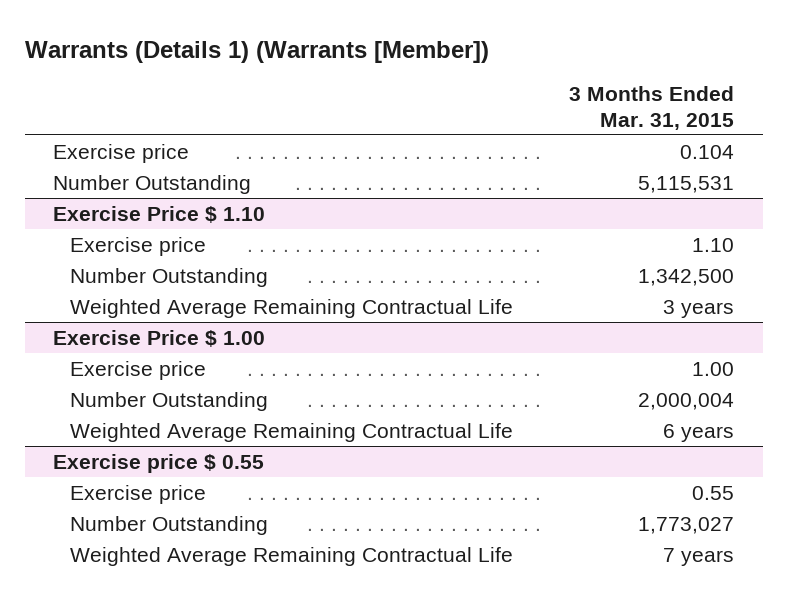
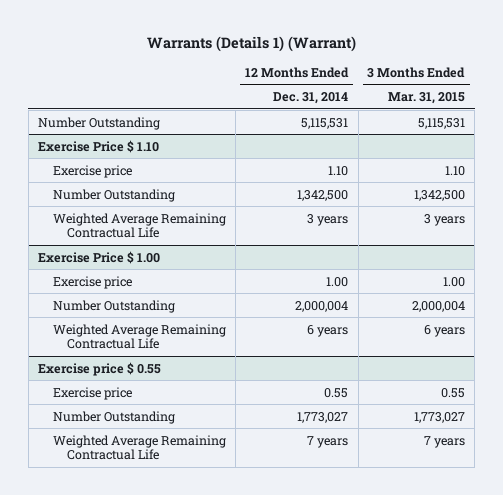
- Warrants (Details 1) (Warrants [Member])
+ Warrants (Details 1) (Warrant)
- | 3 Months Ended Mar. 31, 2015
+ | 12 Months Ended Dec. 31, 2014 | 3 Months Ended Mar. 31, 2015
- Exercise price | 0.104

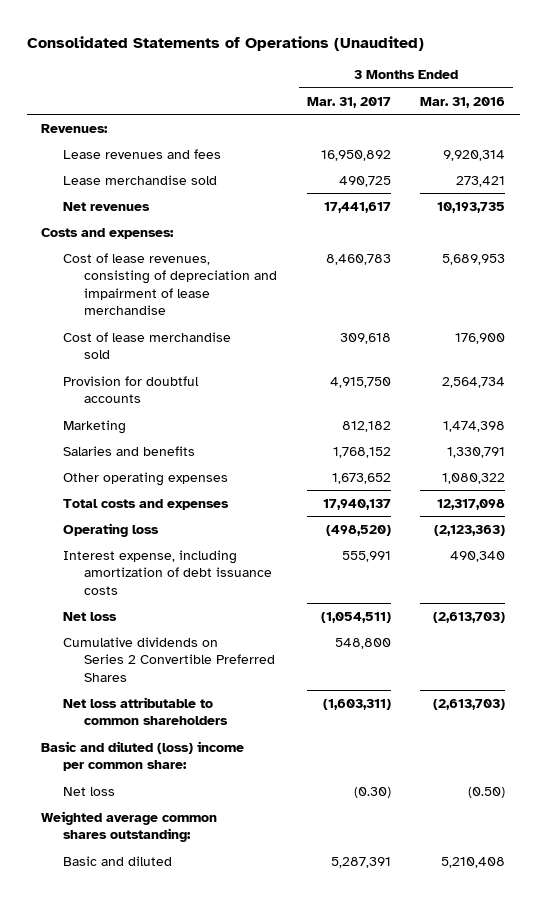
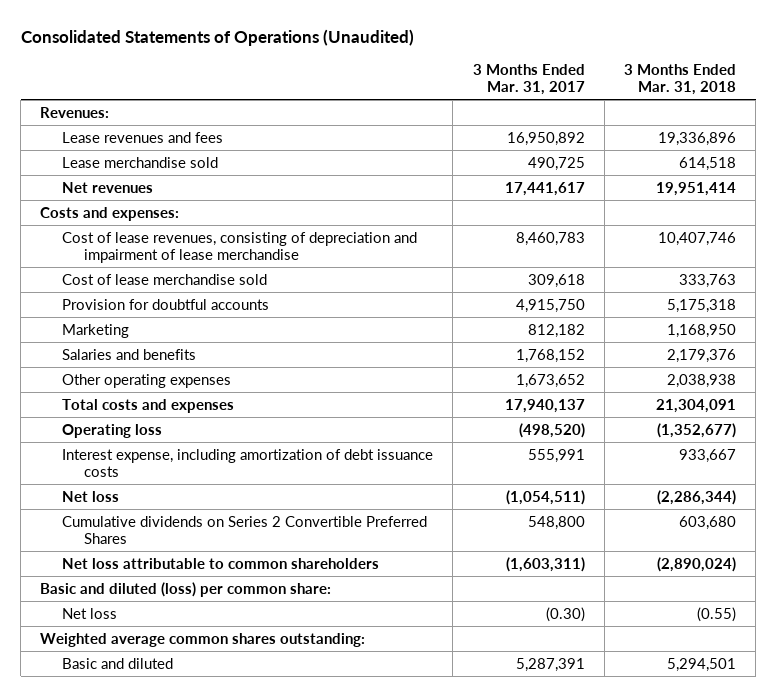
- | 3 Months Ended Mar. 31, 2017 | 3 Months Ended Mar. 31, 2016
+ | 3 Months Ended Mar. 31, 2017 | 3 Months Ended Mar. 31, 2018
- Basic and diluted (loss) income per common share:
+ Basic and diluted (loss) per common share:

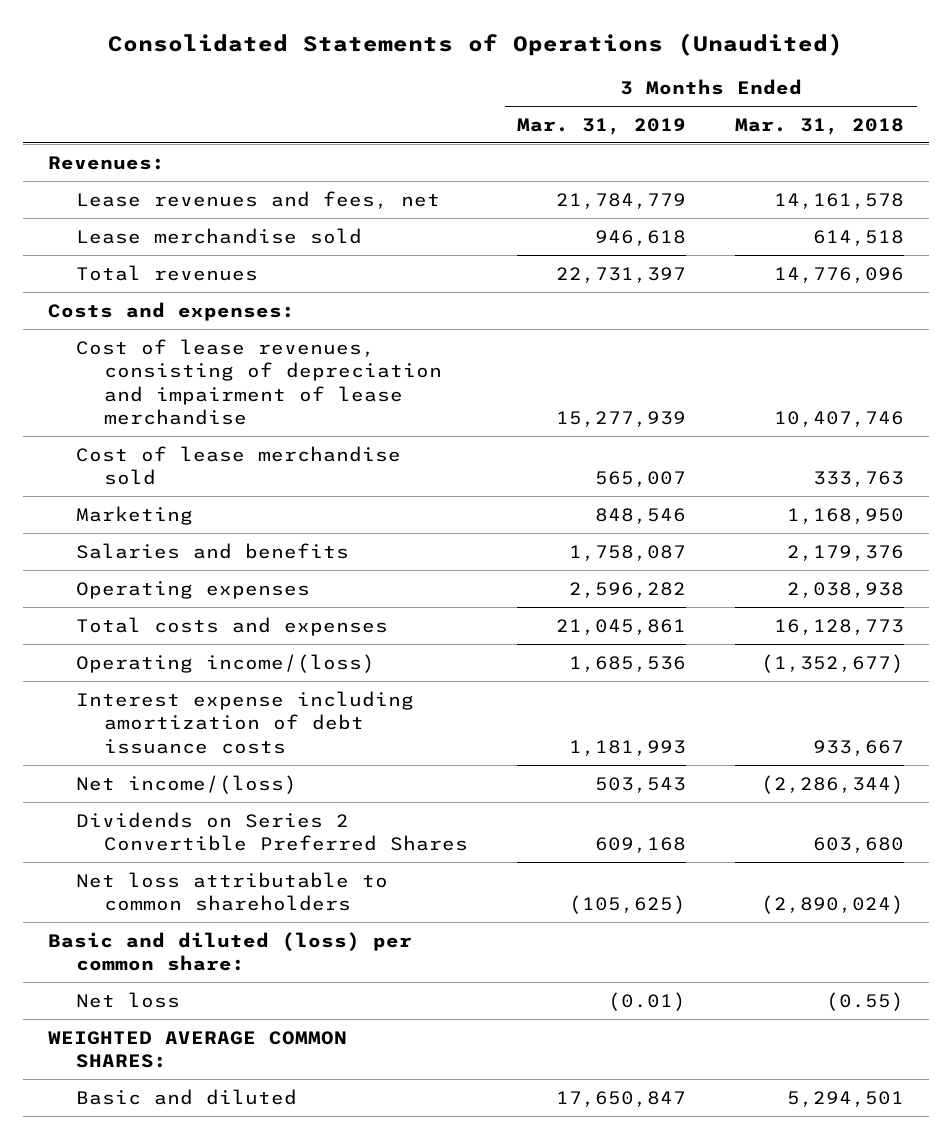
- | 3 Months Ended Mar. 31, 2017 | 3 Months Ended Mar. 31, 2018
+ | 3 Months Ended Mar. 31, 2019 | 3 Months Ended Mar. 31, 2018
- Lease revenues and fees | 16,950,892 | 19,336,896
+ Lease revenues and fees, net | 21,784,779 | 14,161,578
- Net revenues | 17,441,617 | 19,951,414
+ Total revenues | 22,731,397 | 14,776,096
- Provision for doubtful accounts | 4,915,750 | 5,175,318
- Other operating expenses | 1,673,652 | 2,038,938
- Total costs and expenses | 17,940,137 | 21,304,091
- Operating loss | (498,520) | (1,352,677)
- Interest expense, including amortization of debt issuance costs | 555,991 | 933,667
- Net loss | (1,054,511) | (2,286,344)
- Cumulative dividends on Series 2 Convertible Preferred Shares | 548,800 | 603,680
+ Operating expenses | 2,596,282 | 2,038,938
+ Total costs and expenses | 21,045,861 | 16,128,773
+ Operating income/(loss) | 1,685,536 | (1,352,677)
+ Interest expense including amortization of debt issuance costs | 1,181,993 | 933,667
+ Net income/(loss) | 503,543 | (2,286,344)
+ Dividends on Series 2 Convertible Preferred Shares | 609,168 | 603,680
- Weighted average common shares outstanding:
+ WEIGHTED AVERAGE COMMON SHARES:

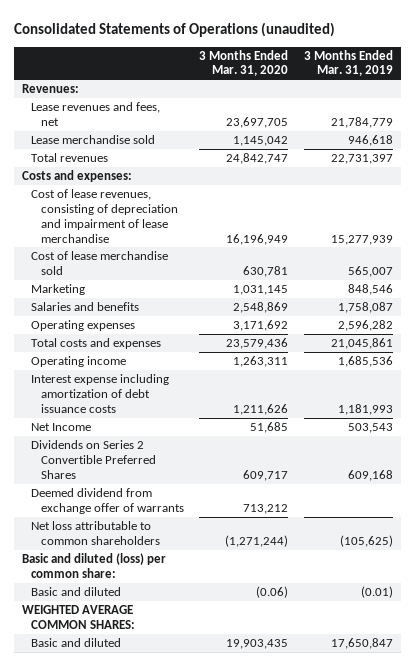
- Consolidated Statements of Operations (Unaudited)
+ Consolidated Statements of Operations (unaudited)
- | 3 Months Ended Mar. 31, 2019 | 3 Months Ended Mar. 31, 2018
+ | 3 Months Ended Mar. 31, 2020 | 3 Months Ended Mar. 31, 2019
- Operating income/(loss) | 1,685,536 | (1,352,677)
+ Operating income | 1,263,311 | 1,685,536
- Net income/(loss) | 503,543 | (2,286,344)
+ Net Income | 51,685 | 503,543
+ Deemed dividend from exchange offer of warrants | 713,212 |
- Net loss | (0.01) | (0.55)
+ Basic and diluted | (0.06) | (0.01)

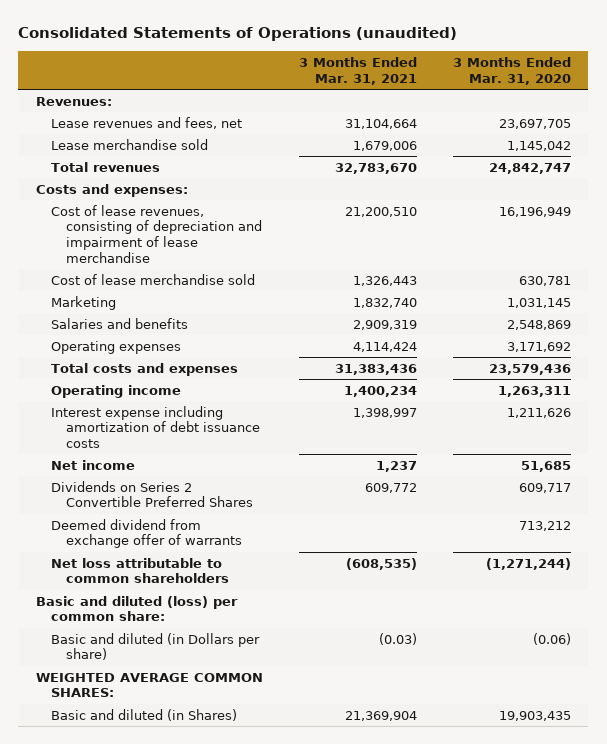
- | 3 Months Ended Mar. 31, 2020 | 3 Months Ended Mar. 31, 2019
+ | 3 Months Ended Mar. 31, 2021 | 3 Months Ended Mar. 31, 2020
- Net Income | 51,685 | 503,543
+ Net income | 1,237 | 51,685
- Basic and diluted | (0.06) | (0.01)
+ Basic and diluted (in Dollars per share) | (0.03) | (0.06)
- Basic and diluted | 19,903,435 | 17,650,847
+ Basic and diluted (in Shares) | 21,369,904 | 19,903,435

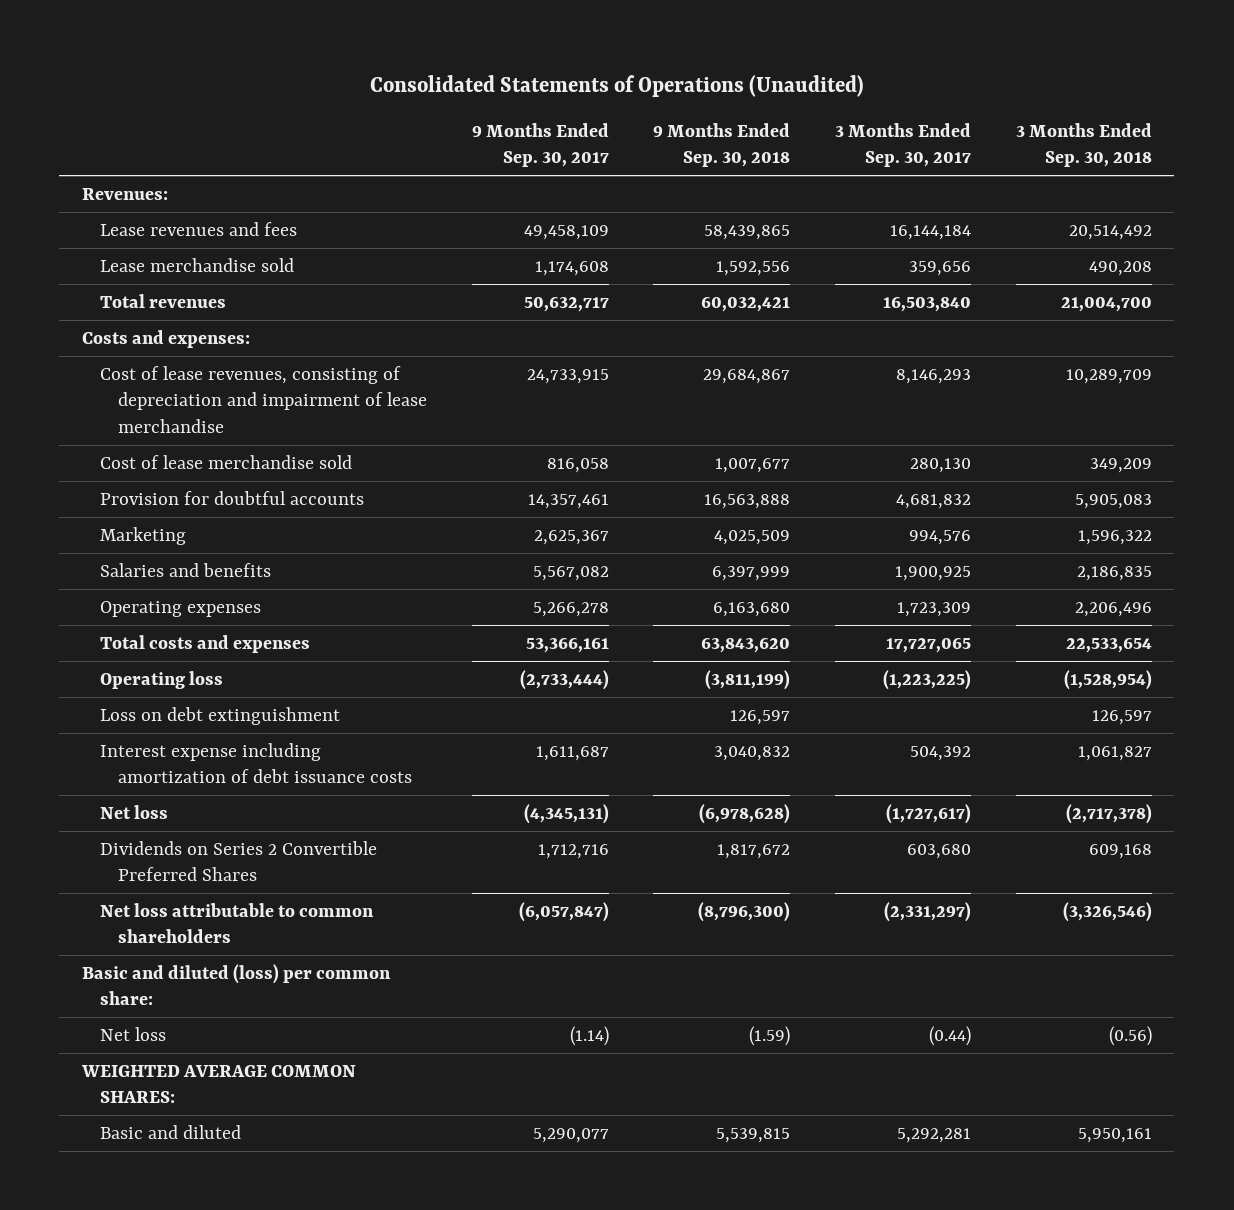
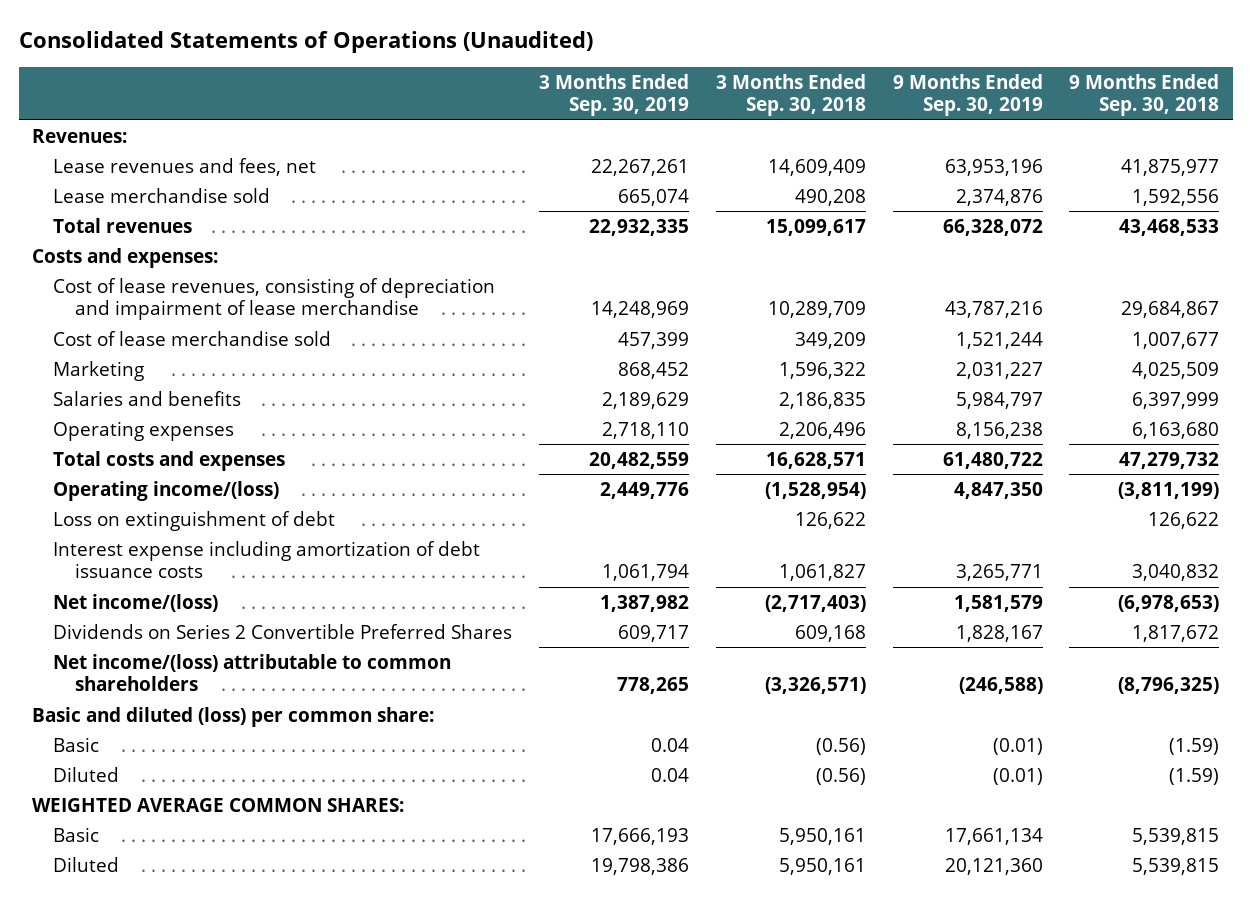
- | 9 Months Ended Sep. 30, 2017 | 9 Months Ended Sep. 30, 2018 | 3 Months Ended Sep. 30, 2017 | 3 Months Ended Sep. 30, 2018
+ | 3 Months Ended Sep. 30, 2019 | 3 Months Ended Sep. 30, 2018 | 9 Months Ended Sep. 30, 2019 | 9 Months Ended Sep. 30, 2018
- Lease revenues and fees | 49,458,109 | 58,439,865 | 16,144,184 | 20,514,492
+ Lease revenues and fees, net | 22,267,261 | 14,609,409 | 63,953,196 | 41,875,977
- Total revenues | 50,632,717 | 60,032,421 | 16,503,840 | 21,004,700
+ Total revenues | 22,932,335 | 15,099,617 | 66,328,072 | 43,468,533
- Provision for doubtful accounts | 14,357,461 | 16,563,888 | 4,681,832 | 5,905,083
- Total costs and expenses | 53,366,161 | 63,843,620 | 17,727,065 | 22,533,654
- Operating loss | (2,733,444) | (3,811,199) | (1,223,225) | (1,528,954)
- Loss on debt extinguishment | | 126,597 | | 126,597
+ Total costs and expenses | 20,482,559 | 16,628,571 | 61,480,722 | 47,279,732
+ Operating income/(loss) | 2,449,776 | (1,528,954) | 4,847,350 | (3,811,199)
+ Loss on extinguishment of debt | | 126,622 | | 126,622
- Net loss | (4,345,131) | (6,978,628) | (1,727,617) | (2,717,378)
+ Net income/(loss) | 1,387,982 | (2,717,403) | 1,581,579 | (6,978,653)
- Net loss attributable to common shareholders | (6,057,847) | (8,796,300) | (2,331,297) | (3,326,546)
+ Net income/(loss) attributable to common shareholders | 778,265 | (3,326,571) | (246,588) | (8,796,325)
- Net loss | (1.14) | (1.59) | (0.44) | (0.56)
+ Basic | 0.04 | (0.56) | (0.01) | (1.59)
+ Diluted | 0.04 | (0.56) | (0.01) | (1.59)
- Basic and diluted | 5,290,077 | 5,539,815 | 5,292,281 | 5,950,161
+ Basic | 17,666,193 | 5,950,161 | 17,661,134 | 5,539,815
+ Diluted | 19,798,386 | 5,950,161 | 20,121,360 | 5,539,815

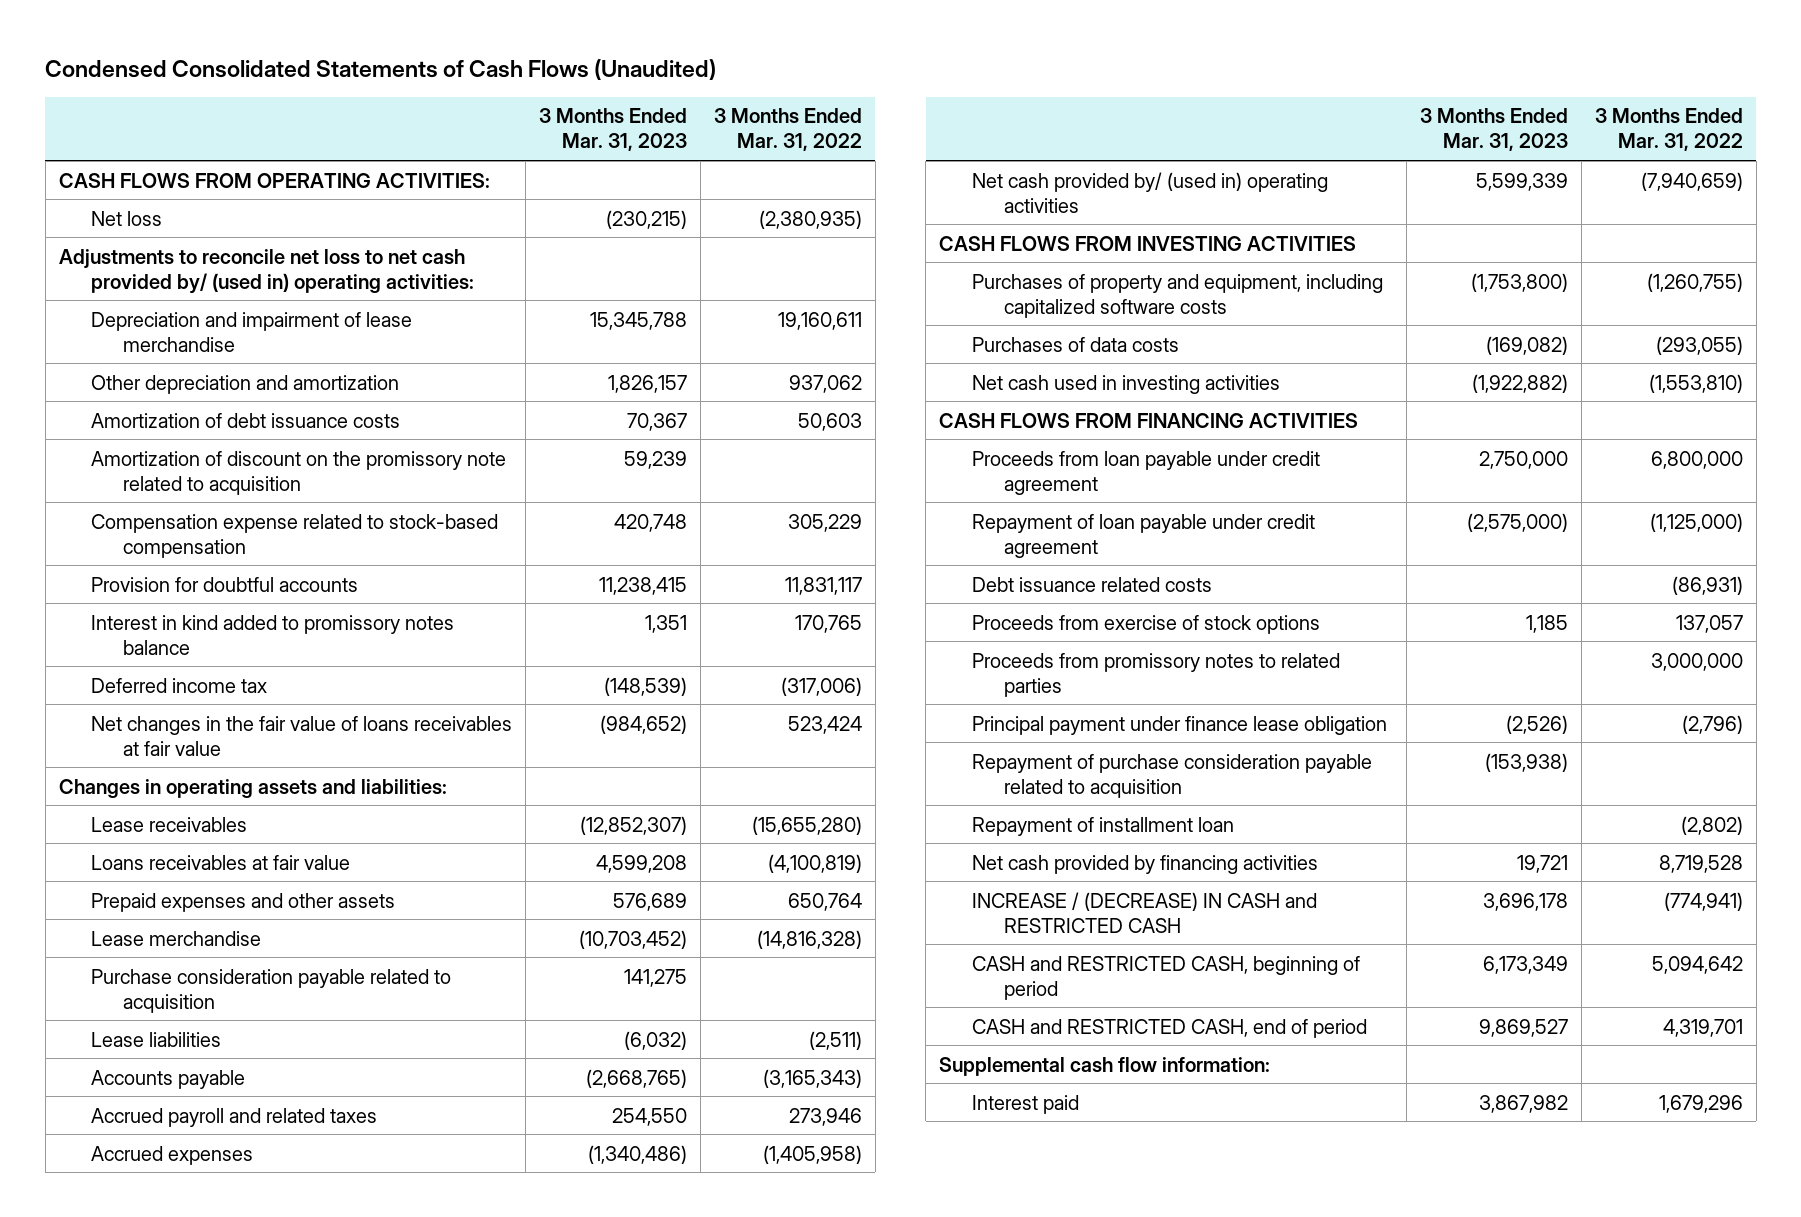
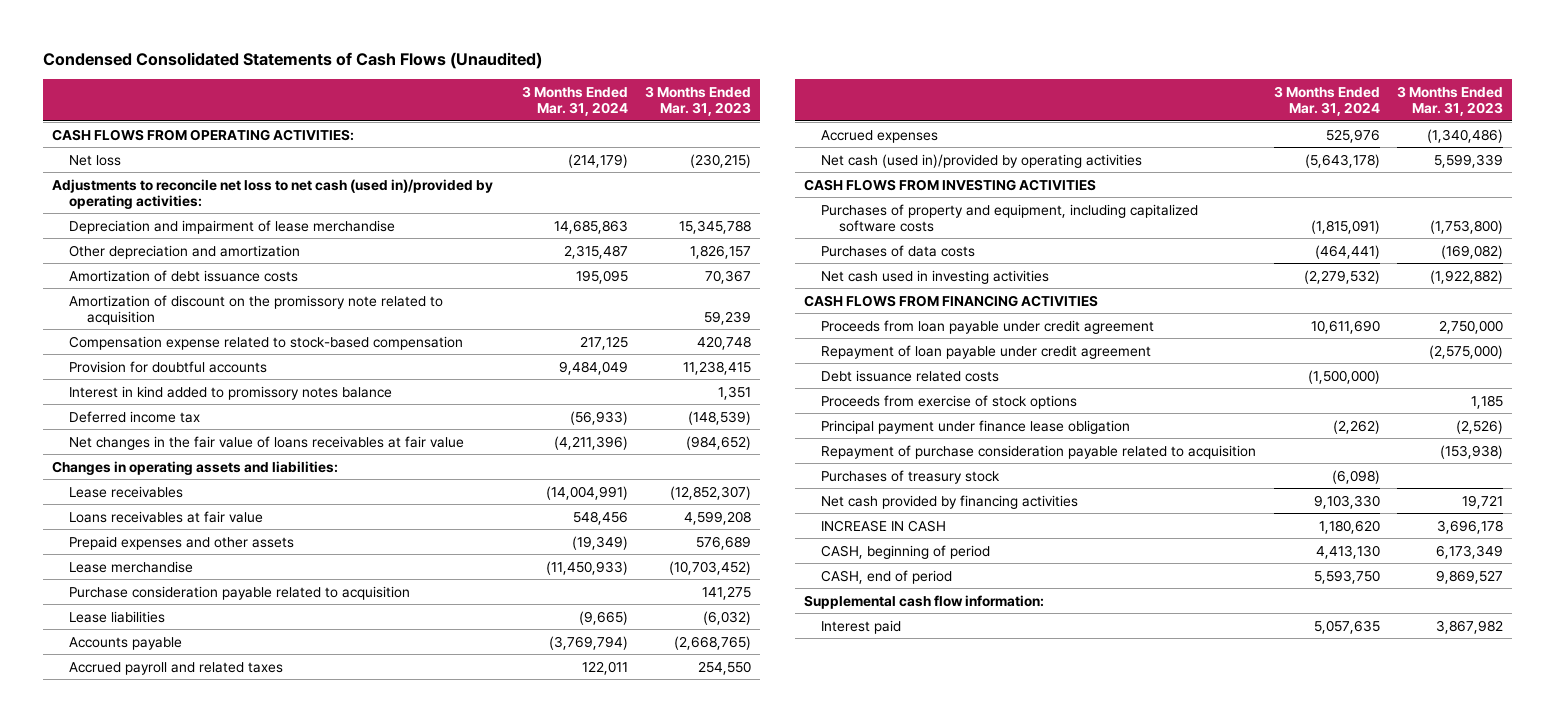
- | 3 Months Ended Mar. 31, 2023 | 3 Months Ended Mar. 31, 2022
+ | 3 Months Ended Mar. 31, 2024 | 3 Months Ended Mar. 31, 2023
- Adjustments to reconcile net loss to net cash provided by/ (used in) operating activities:
+ Adjustments to reconcile net loss to net cash (used in)/provided by operating activities:
- Net cash provided by/ (used in) operating activities | 5,599,339 | (7,940,659)
+ Net cash (used in)/provided by operating activities | (5,643,178) | 5,599,339
- Proceeds from promissory notes to related parties | | 3,000,000
- Repayment of installment loan | | (2,802)
+ Purchases of treasury stock | (6,098) |
- INCREASE / (DECREASE) IN CASH and RESTRICTED CASH | 3,696,178 | (774,941)
- CASH and RESTRICTED CASH, beginning of period | 6,173,349 | 5,094,642
- CASH and RESTRICTED CASH, end of period | 9,869,527 | 4,319,701
+ INCREASE IN CASH | 1,180,620 | 3,696,178
+ CASH, beginning of period | 4,413,130 | 6,173,349
+ CASH, end of period | 5,593,750 | 9,869,527

